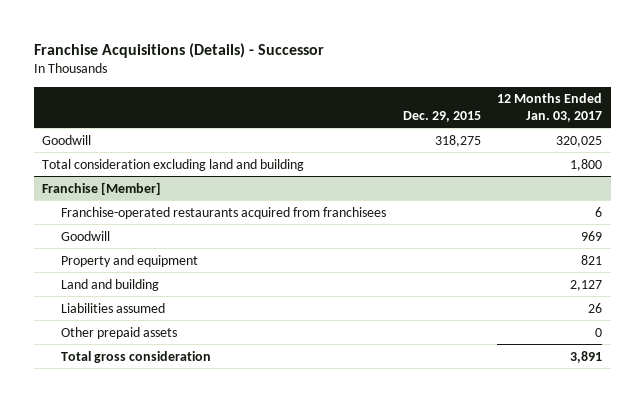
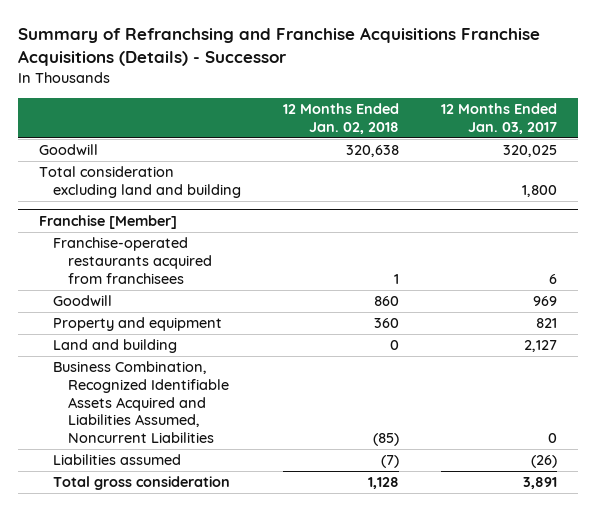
- Franchise Acquisitions (Details) - Successor
+ Summary of Refranchsing and Franchise Acquisitions Franchise Acquisitions (Details) - Successor
- | Dec. 29, 2015 | 12 Months Ended Jan. 03, 2017
+ | 12 Months Ended Jan. 02, 2018 | 12 Months Ended Jan. 03, 2017
@ Franchise [Member]
- Liabilities assumed | | 26
- Other prepaid assets | | 0
+ Business Combination, Recognized Identifiable Assets Acquired and Liabilities Assumed, Noncurrent Liabilities | (85) | 0
+ Liabilities assumed | (7) | (26)

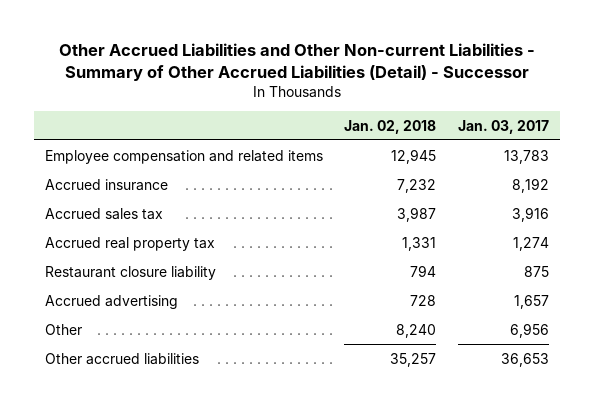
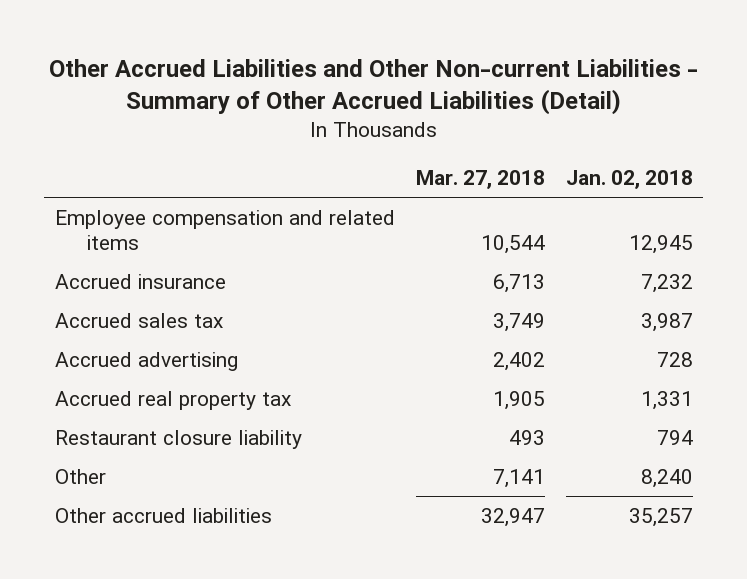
- Other Accrued Liabilities and Other Non-current Liabilities - Summary of Other Accrued Liabilities (Detail) - Successor
+ Other Accrued Liabilities and Other Non-current Liabilities - Summary of Other Accrued Liabilities (Detail)
- | Jan. 02, 2018 | Jan. 03, 2017
+ | Mar. 27, 2018 | Jan. 02, 2018
moved up: Accrued advertising | 2,402 | 728

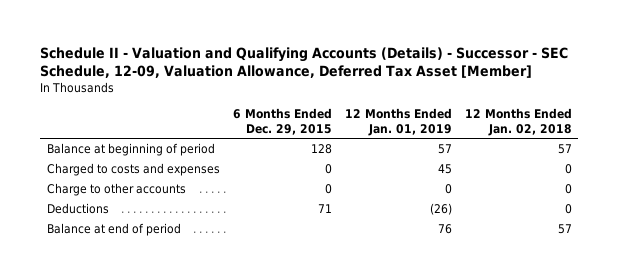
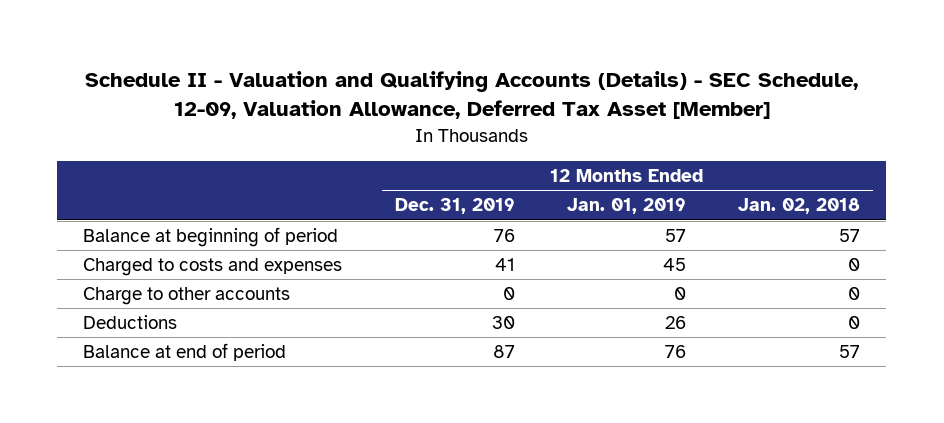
- Schedule II - Valuation and Qualifying Accounts (Details) - Successor - SEC Schedule, 12-09, Valuation Allowance, Deferred Tax Asset [Member]
+ Schedule II - Valuation and Qualifying Accounts (Details) - SEC Schedule, 12-09, Valuation Allowance, Deferred Tax Asset [Member]
- | 6 Months Ended Dec. 29, 2015 | 12 Months Ended Jan. 01, 2019 | 12 Months Ended Jan. 02, 2018
+ | 12 Months Ended Dec. 31, 2019 | 12 Months Ended Jan. 01, 2019 | 12 Months Ended Jan. 02, 2018
- Deductions | 71 | (26) | 0
+ Deductions | 30 | 26 | 0

